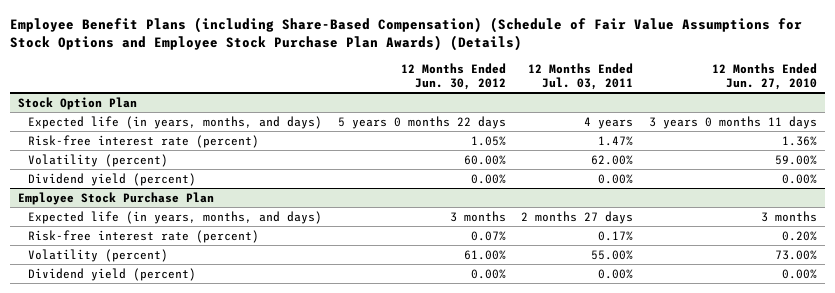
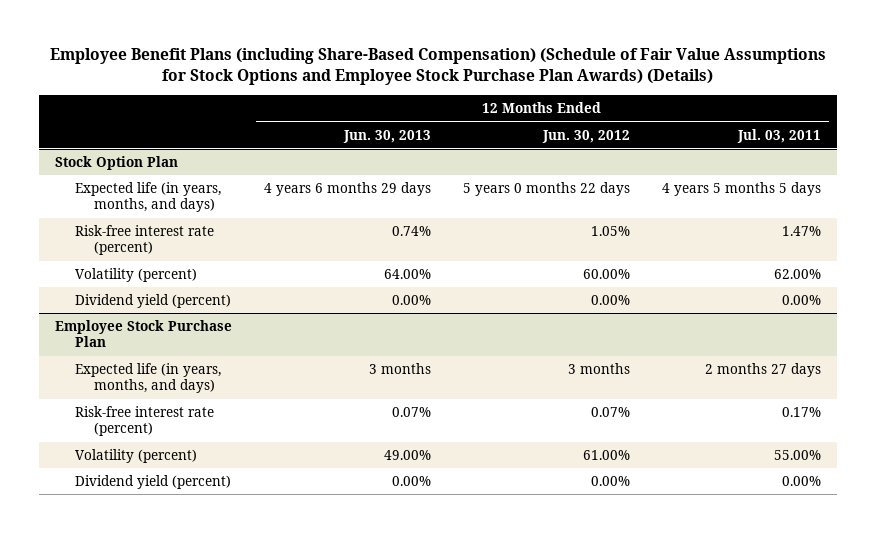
- | 12 Months Ended Jun. 30, 2012 | 12 Months Ended Jul. 03, 2011 | 12 Months Ended Jun. 27, 2010
+ | 12 Months Ended Jun. 30, 2013 | 12 Months Ended Jun. 30, 2012 | 12 Months Ended Jul. 03, 2011
@ Stock Option Plan
- Expected life (in years, months, and days) | 5 years 0 months 22 days | 4 years | 3 years 0 months 11 days
+ Expected life (in years, months, and days) | 4 years 6 months 29 days | 5 years 0 months 22 days | 4 years 5 months 5 days

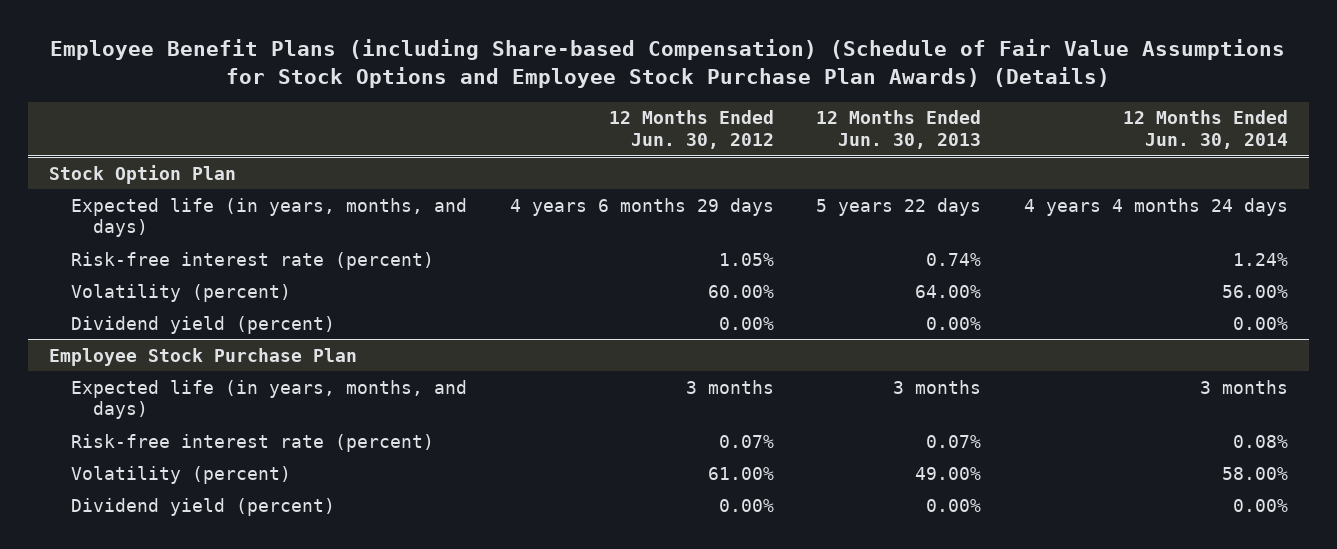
- Employee Benefit Plans (including Share-Based Compensation) (Schedule of Fair Value Assumptions for Stock Options and Employee Stock Purchase Plan Awards) (Details)
+ Employee Benefit Plans (including Share-based Compensation) (Schedule of Fair Value Assumptions for Stock Options and Employee Stock Purchase Plan Awards) (Details)
- | 12 Months Ended Jun. 30, 2013 | 12 Months Ended Jun. 30, 2012 | 12 Months Ended Jul. 03, 2011
+ | 12 Months Ended Jun. 30, 2012 | 12 Months Ended Jun. 30, 2013 | 12 Months Ended Jun. 30, 2014
@ Stock Option Plan
- Expected life (in years, months, and days) | 4 years 6 months 29 days | 5 years 0 months 22 days | 4 years 5 months 5 days
+ Expected life (in years, months, and days) | 4 years 6 months 29 days | 5 years 22 days | 4 years 4 months 24 days

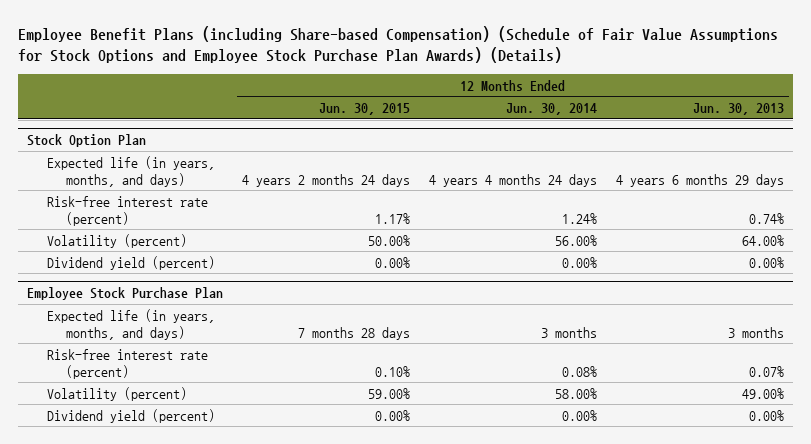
- | 12 Months Ended Jun. 30, 2012 | 12 Months Ended Jun. 30, 2013 | 12 Months Ended Jun. 30, 2014
+ | 12 Months Ended Jun. 30, 2015 | 12 Months Ended Jun. 30, 2014 | 12 Months Ended Jun. 30, 2013
@ Stock Option Plan
- Expected life (in years, months, and days) | 4 years 6 months 29 days | 5 years 22 days | 4 years 4 months 24 days
+ Expected life (in years, months, and days) | 4 years 2 months 24 days | 4 years 4 months 24 days | 4 years 6 months 29 days

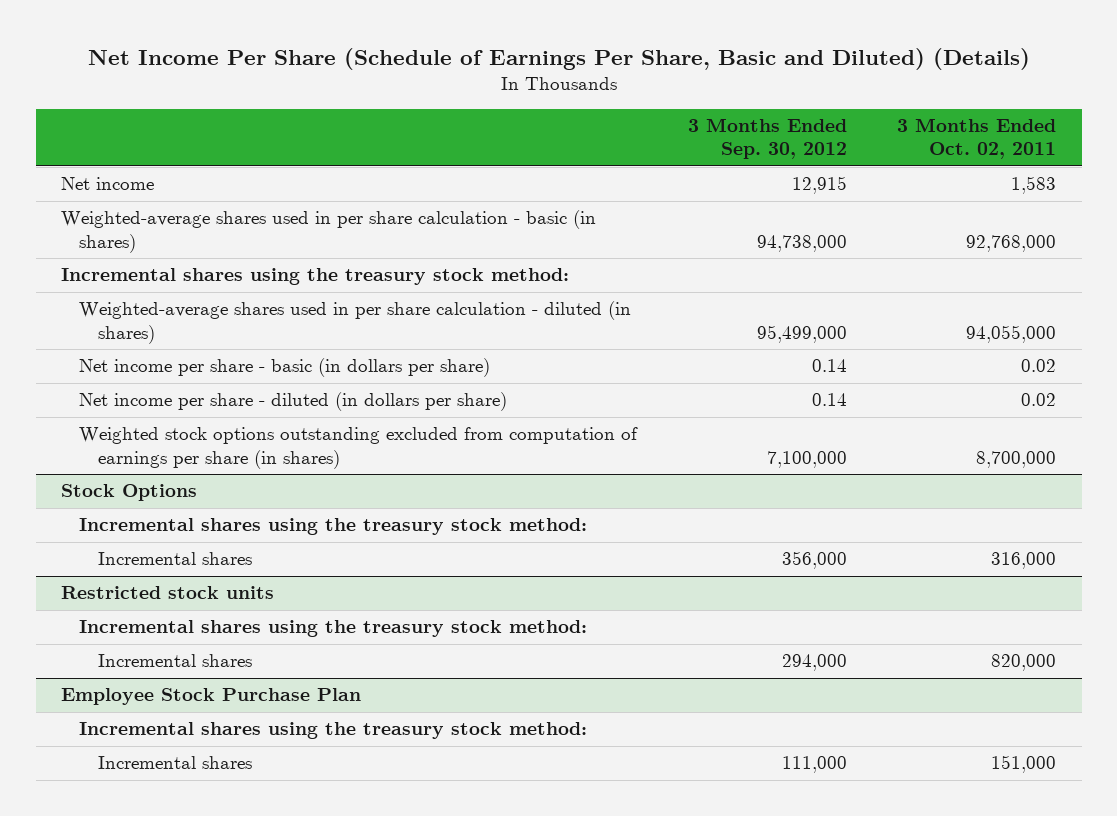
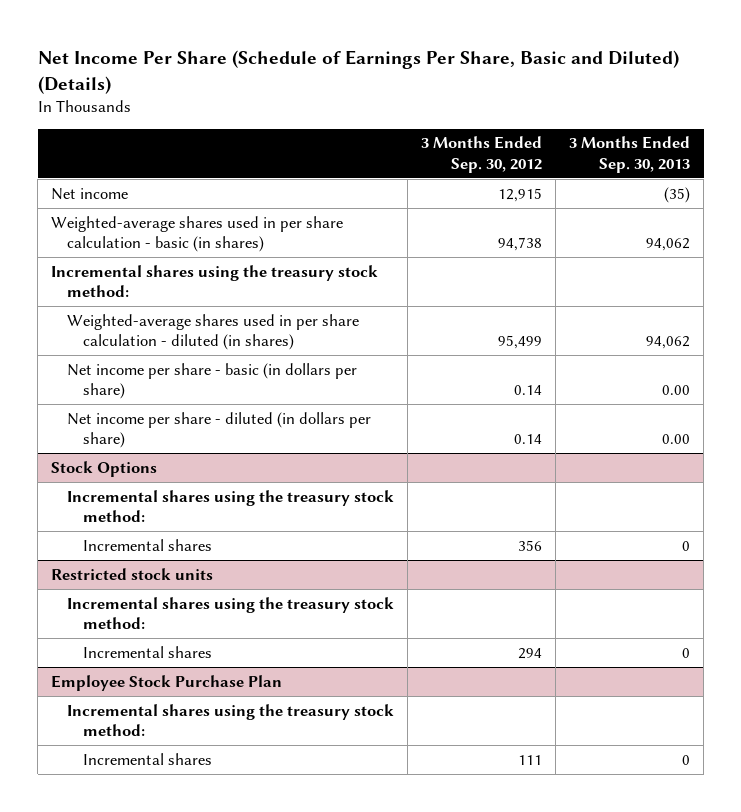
- | 3 Months Ended Sep. 30, 2012 | 3 Months Ended Oct. 02, 2011
+ | 3 Months Ended Sep. 30, 2012 | 3 Months Ended Sep. 30, 2013
- Weighted-average shares used in per share calculation - basic (in shares) | 94,738,000 | 92,768,000
+ Weighted-average shares used in per share calculation - basic (in shares) | 94,738 | 94,062
- Weighted-average shares used in per share calculation - diluted (in shares) | 95,499,000 | 94,055,000
+ Weighted-average shares used in per share calculation - diluted (in shares) | 95,499 | 94,062
- Weighted stock options outstanding excluded from computation of earnings per share (in shares) | 7,100,000 | 8,700,000
@ Stock Options
- Incremental shares | 356,000 | 316,000
+ Incremental shares | 356 | 0
@ Restricted stock units
- Incremental shares | 294,000 | 820,000
+ Incremental shares | 294 | 0
@ Employee Stock Purchase Plan
- Incremental shares | 111,000 | 151,000
+ Incremental shares | 111 | 0

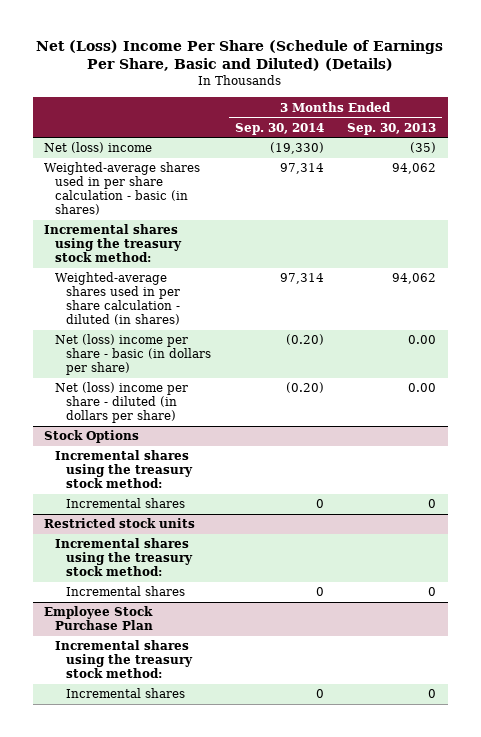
- Net Income Per Share (Schedule of Earnings Per Share, Basic and Diluted) (Details)
+ Net (Loss) Income Per Share (Schedule of Earnings Per Share, Basic and Diluted) (Details)
- | 3 Months Ended Sep. 30, 2012 | 3 Months Ended Sep. 30, 2013
+ | 3 Months Ended Sep. 30, 2014 | 3 Months Ended Sep. 30, 2013
- Net income | 12,915 | (35)
+ Net (loss) income | (19,330) | (35)
- Net income per share - basic (in dollars per share) | 0.14 | 0.00
- Net income per share - diluted (in dollars per share) | 0.14 | 0.00
+ Net (loss) income per share - basic (in dollars per share) | (0.20) | 0.00
+ Net (loss) income per share - diluted (in dollars per share) | (0.20) | 0.00

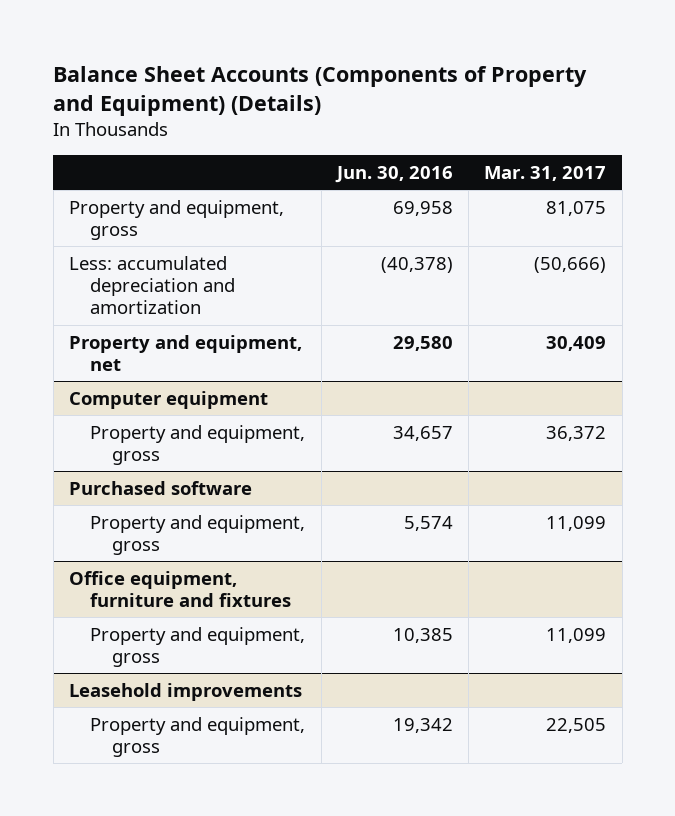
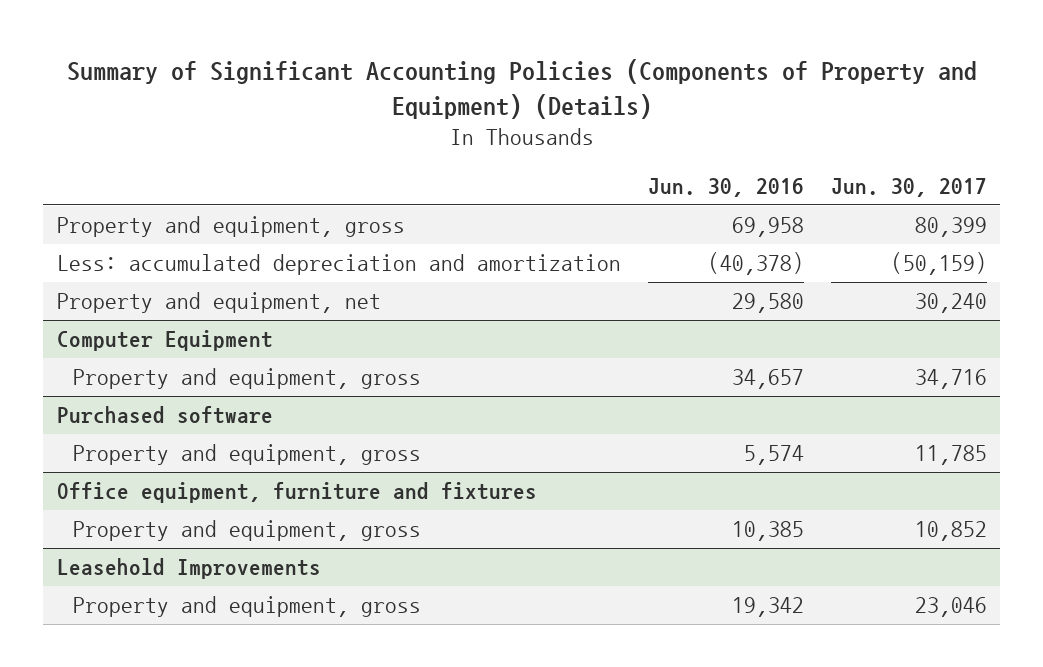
- Balance Sheet Accounts (Components of Property and Equipment) (Details)
+ Summary of Significant Accounting Policies (Components of Property and Equipment) (Details)
- | Jun. 30, 2016 | Mar. 31, 2017
+ | Jun. 30, 2016 | Jun. 30, 2017
- Computer equipment
+ Computer Equipment
- Leasehold improvements
+ Leasehold Improvements

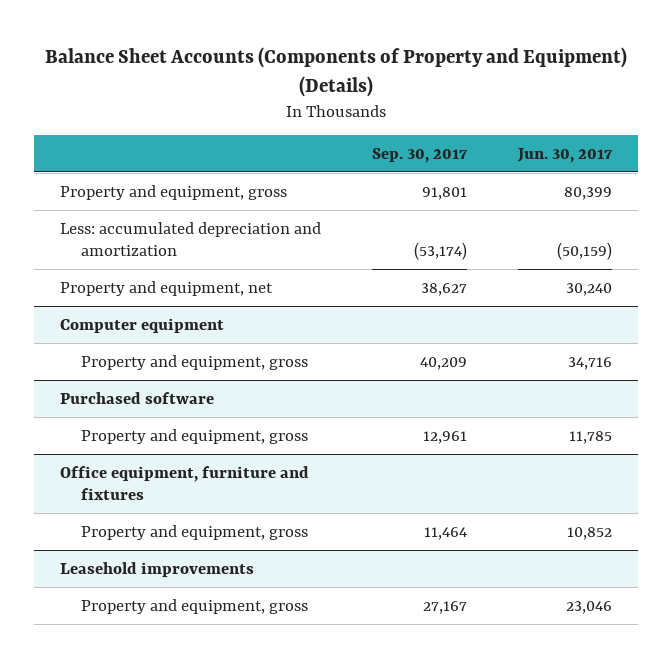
- Summary of Significant Accounting Policies (Components of Property and Equipment) (Details)
+ Balance Sheet Accounts (Components of Property and Equipment) (Details)
- | Jun. 30, 2016 | Jun. 30, 2017
+ | Sep. 30, 2017 | Jun. 30, 2017
- Computer Equipment
+ Computer equipment
- Leasehold Improvements
+ Leasehold improvements

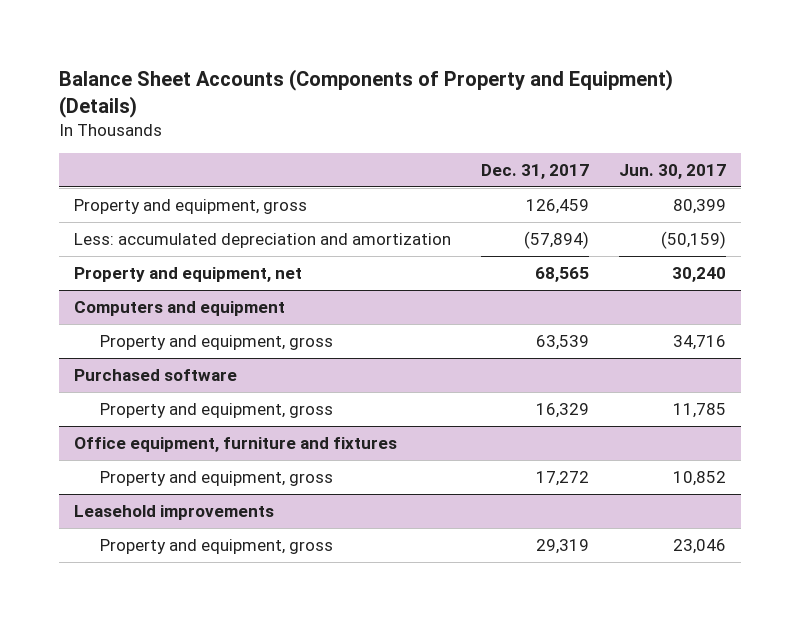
- | Sep. 30, 2017 | Jun. 30, 2017
+ | Dec. 31, 2017 | Jun. 30, 2017
- Computer equipment
+ Computers and equipment

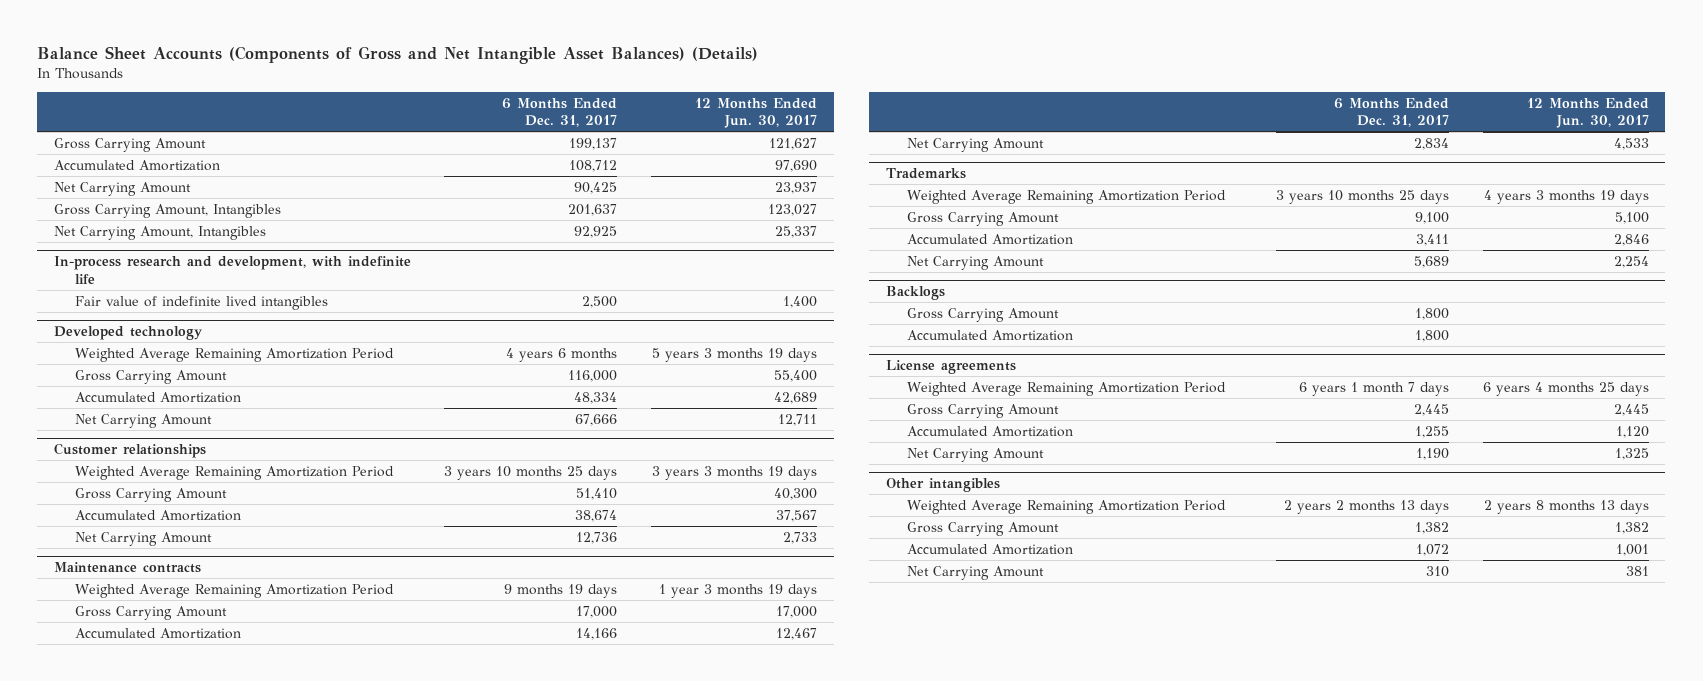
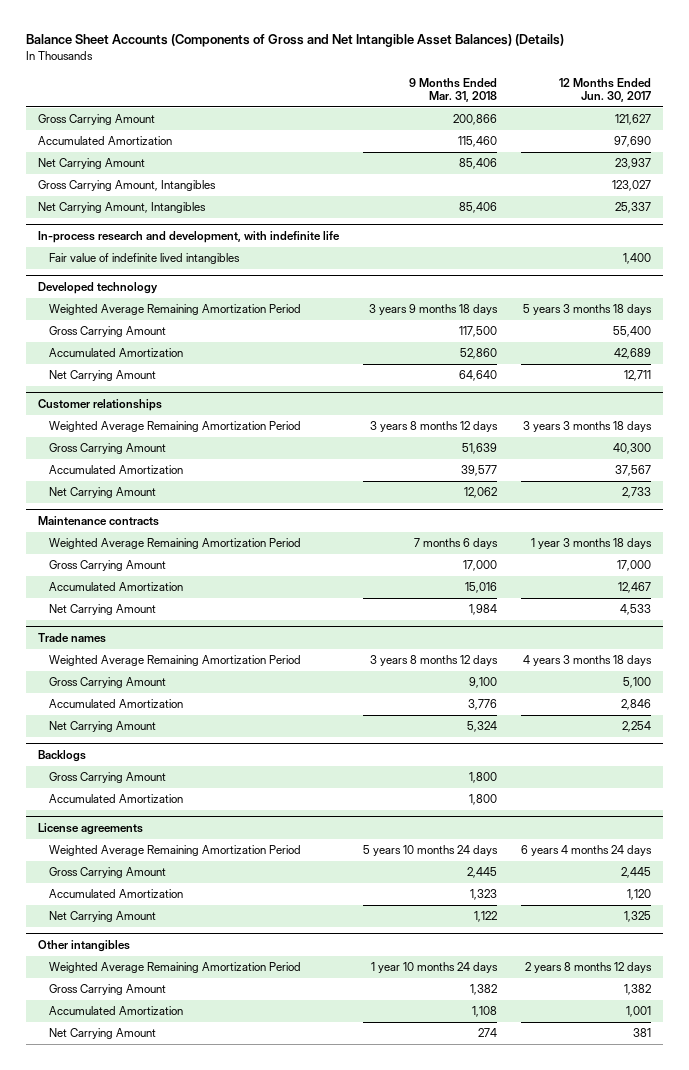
- | 6 Months Ended Dec. 31, 2017 | 12 Months Ended Jun. 30, 2017
+ | 9 Months Ended Mar. 31, 2018 | 12 Months Ended Jun. 30, 2017
@ Developed technology
- Weighted Average Remaining Amortization Period | 4 years 6 months | 5 years 3 months 19 days
+ Weighted Average Remaining Amortization Period | 3 years 9 months 18 days | 5 years 3 months 18 days
@ Customer relationships
- Weighted Average Remaining Amortization Period | 3 years 10 months 25 days | 3 years 3 months 19 days
+ Weighted Average Remaining Amortization Period | 3 years 8 months 12 days | 3 years 3 months 18 days
@ Maintenance contracts
- Weighted Average Remaining Amortization Period | 9 months 19 days | 1 year 3 months 19 days
+ Weighted Average Remaining Amortization Period | 7 months 6 days | 1 year 3 months 18 days
- Trademarks
- Weighted Average Remaining Amortization Period | 3 years 10 months 25 days | 4 years 3 months 19 days
+ Trade names
+ Weighted Average Remaining Amortization Period | 3 years 8 months 12 days | 4 years 3 months 18 days
@ License agreements
- Weighted Average Remaining Amortization Period | 6 years 1 month 7 days | 6 years 4 months 25 days
+ Weighted Average Remaining Amortization Period | 5 years 10 months 24 days | 6 years 4 months 24 days
@ Other intangibles
- Weighted Average Remaining Amortization Period | 2 years 2 months 13 days | 2 years 8 months 13 days
+ Weighted Average Remaining Amortization Period | 1 year 10 months 24 days | 2 years 8 months 12 days

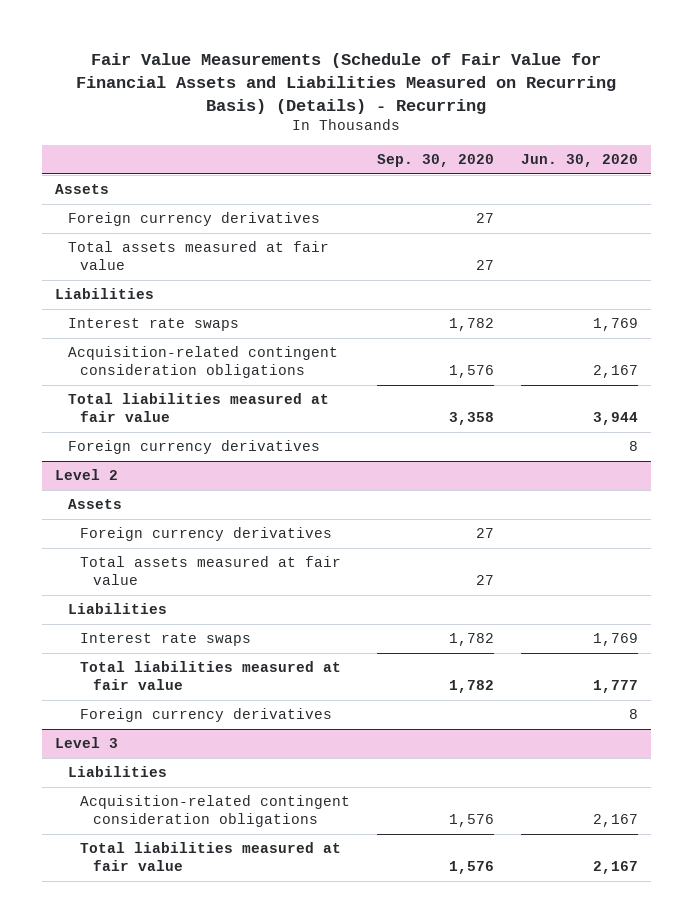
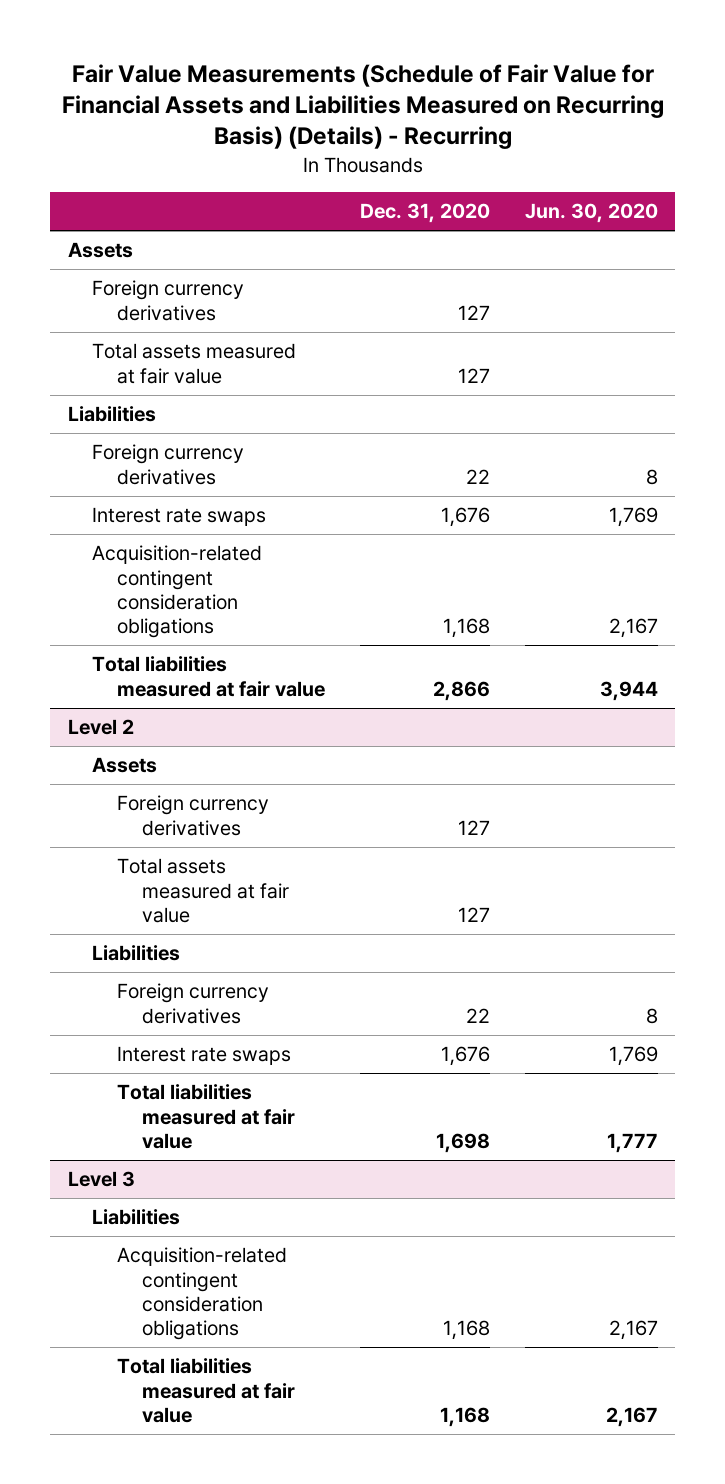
- | Sep. 30, 2020 | Jun. 30, 2020
+ | Dec. 31, 2020 | Jun. 30, 2020
moved up: Foreign currency derivatives | 22 | 8
@ Level 2
moved up: Foreign currency derivatives | 22 | 8

